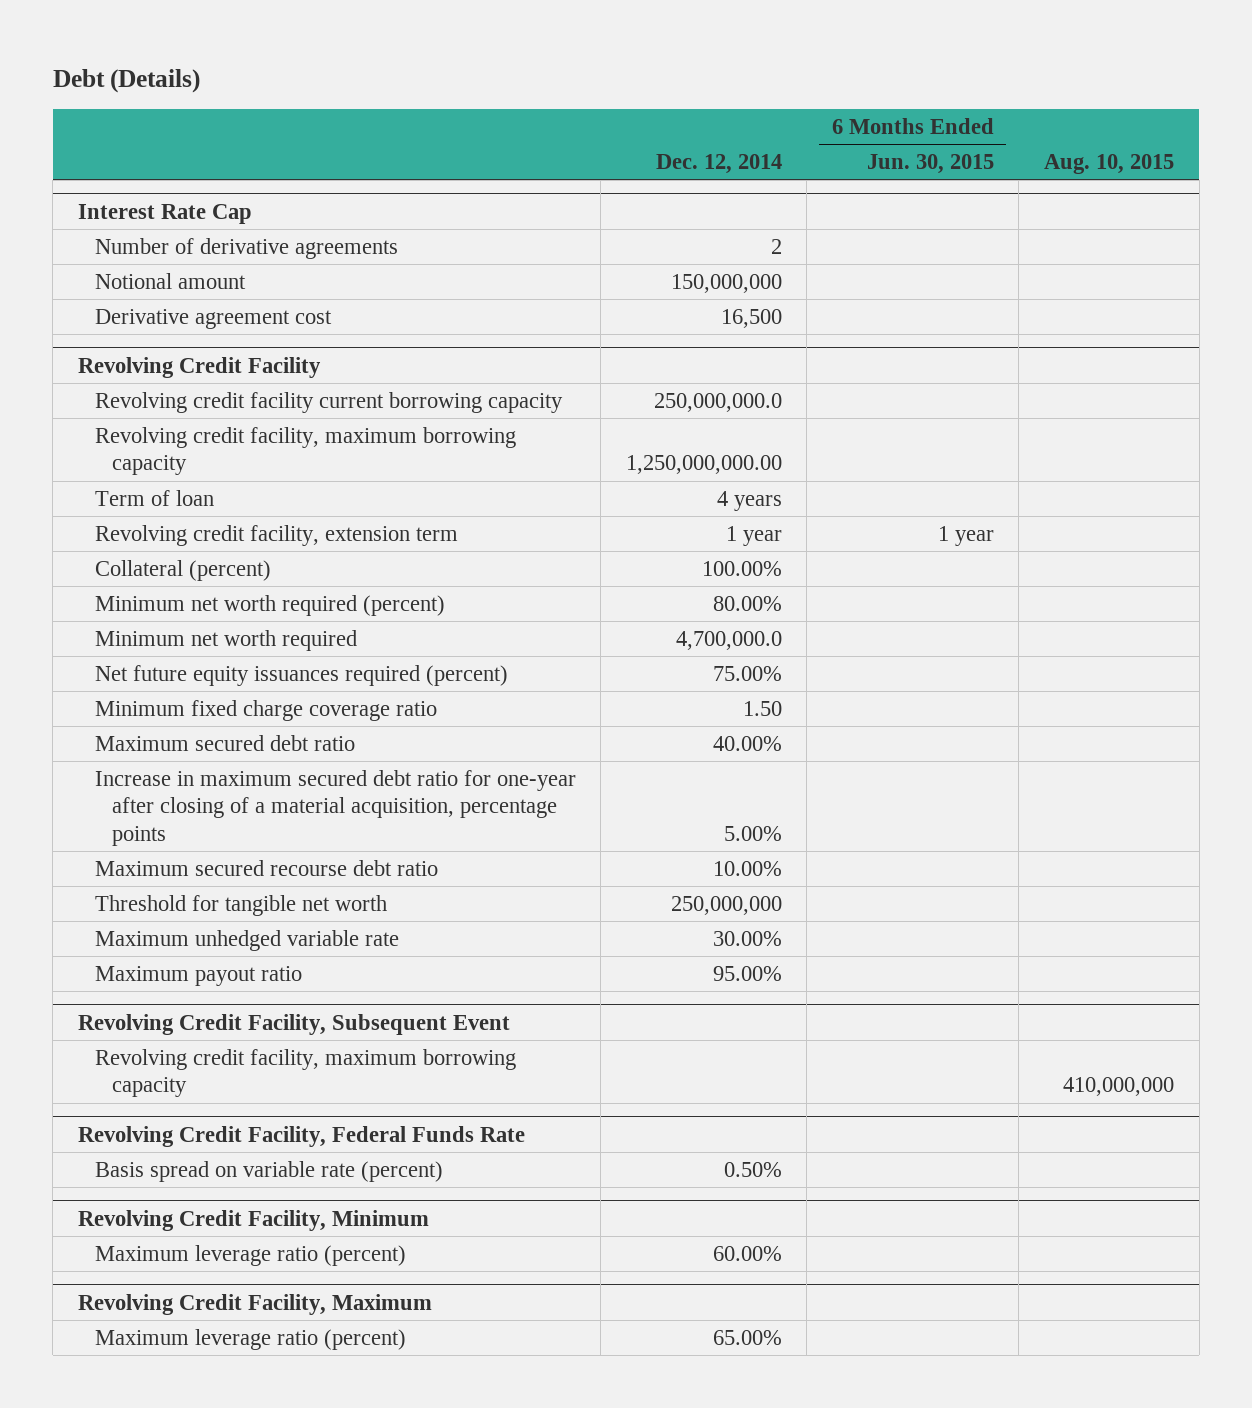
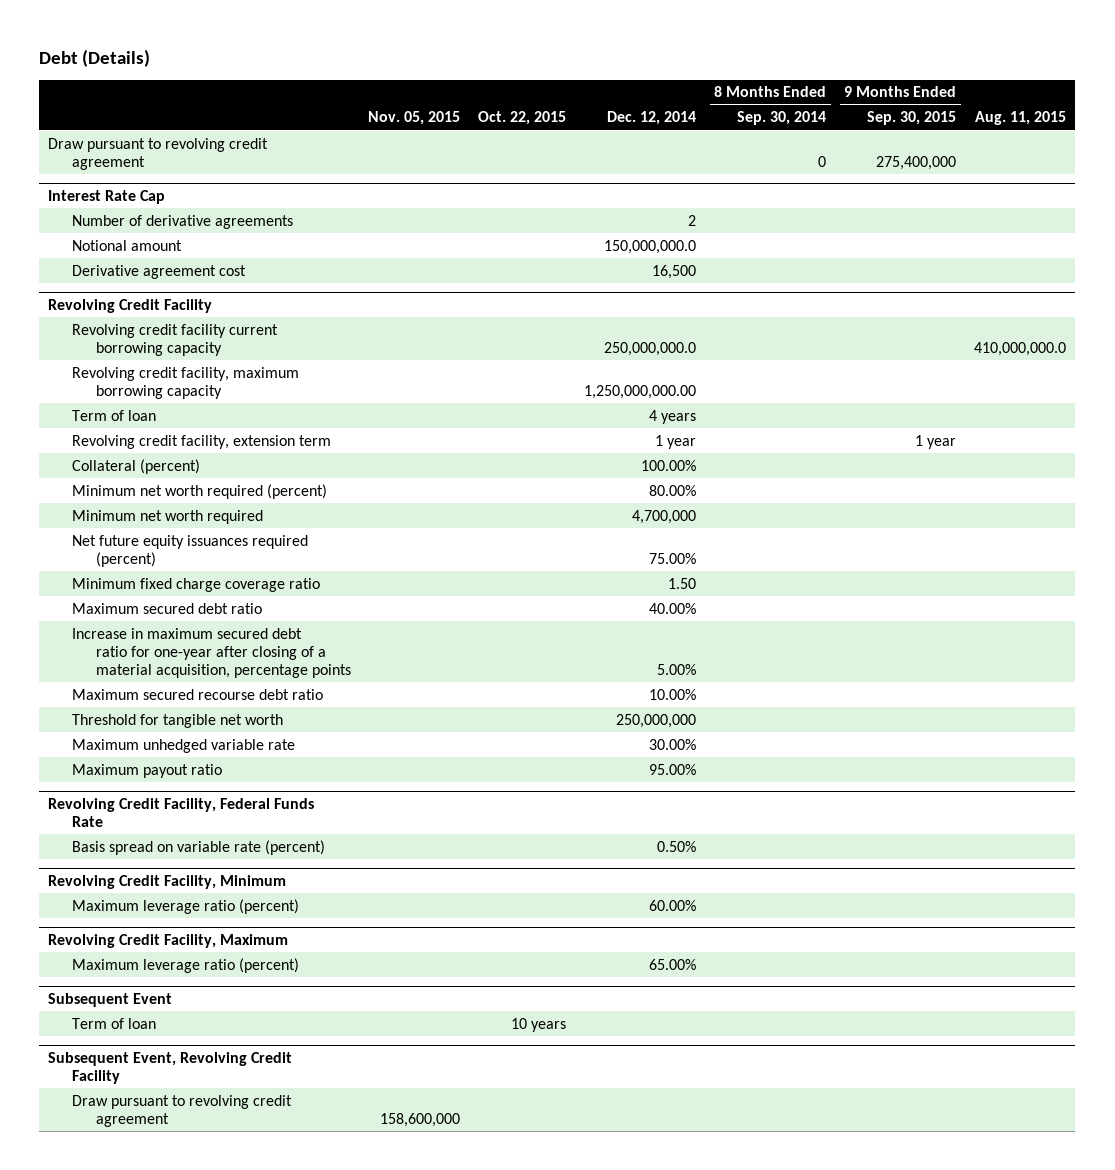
- | Dec. 12, 2014 | 6 Months Ended Jun. 30, 2015 | Aug. 10, 2015
+ | Nov. 05, 2015 | Oct. 22, 2015 | Dec. 12, 2014 | 8 Months Ended Sep. 30, 2014 | 9 Months Ended Sep. 30, 2015 | Aug. 11, 2015
+ Draw pursuant to revolving credit agreement | | | | 0 | 275,400,000 |
@ Interest Rate Cap
- Notional amount | 150,000,000 | |
+ Notional amount | | | 150,000,000.0 | | |
@ Revolving Credit Facility
- Minimum net worth required | 4,700,000.0 | |
+ Minimum net worth required | | | 4,700,000 | | |
- Revolving Credit Facility, Subsequent Event
- Revolving credit facility, maximum borrowing capacity | | | 410,000,000
+ Subsequent Event
+ Term of loan | | 10 years | | | |
+ Subsequent Event, Revolving Credit Facility
+ Draw pursuant to revolving credit agreement | 158,600,000 | | | | |

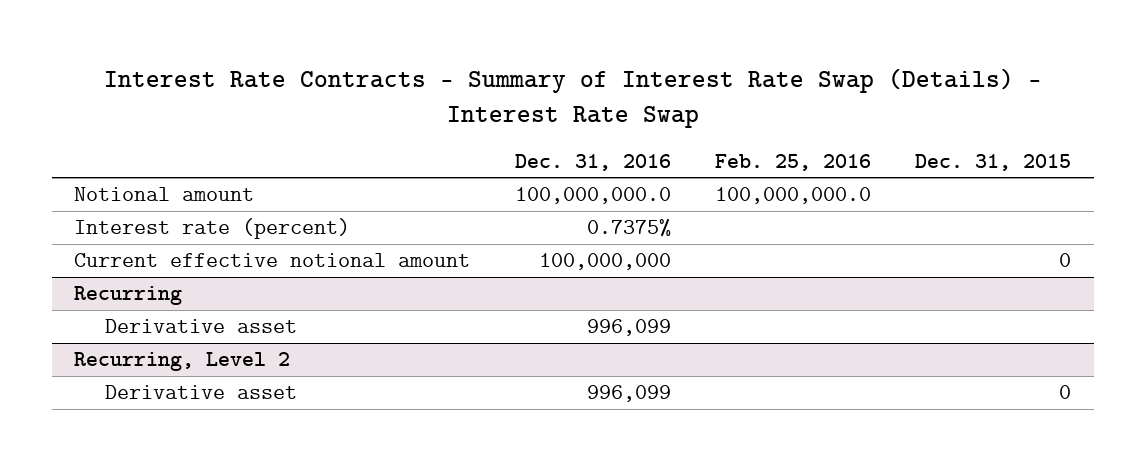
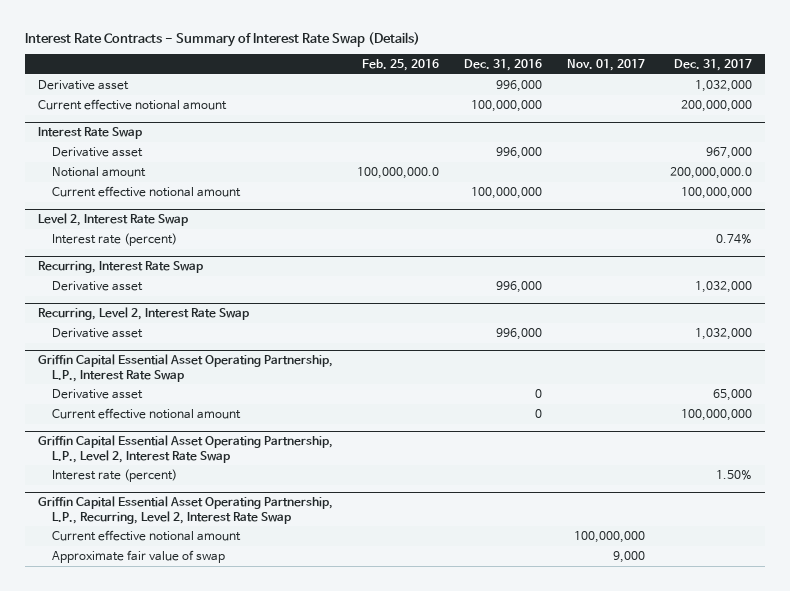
- Interest Rate Contracts - Summary of Interest Rate Swap (Details) - Interest Rate Swap
+ Interest Rate Contracts - Summary of Interest Rate Swap (Details)
- | Dec. 31, 2016 | Feb. 25, 2016 | Dec. 31, 2015
+ | Feb. 25, 2016 | Dec. 31, 2016 | Nov. 01, 2017 | Dec. 31, 2017
- Notional amount | 100,000,000.0 | 100,000,000.0 |
- Interest rate (percent) | 0.7375% | |
+ Derivative asset | | 996,000 | | 1,032,000
- Recurring
- Derivative asset | 996,099 | |
- Recurring, Level 2
- Derivative asset | 996,099 | | 0
+ Interest Rate Swap
+ Derivative asset | | 996,000 | | 967,000
+ Notional amount | 100,000,000.0 | | | 200,000,000.0
+ Current effective notional amount | | 100,000,000 | | 100,000,000
+ Level 2, Interest Rate Swap
+ Interest rate (percent) | | | | 0.74%
+ Recurring, Interest Rate Swap
+ Derivative asset | | 996,000 | | 1,032,000
+ Recurring, Level 2, Interest Rate Swap
+ Derivative asset | | 996,000 | | 1,032,000
+ Griffin Capital Essential Asset Operating Partnership, L.P., Interest Rate Swap
+ Derivative asset | | 0 | | 65,000
+ Current effective notional amount | | 0 | | 100,000,000
+ Griffin Capital Essential Asset Operating Partnership, L.P., Level 2, Interest Rate Swap
+ Interest rate (percent) | | | | 1.50%
+ Griffin Capital Essential Asset Operating Partnership, L.P., Recurring, Level 2, Interest Rate Swap
+ Current effective notional amount | | | 100,000,000 |
+ Approximate fair value of swap | | | 9,000 |

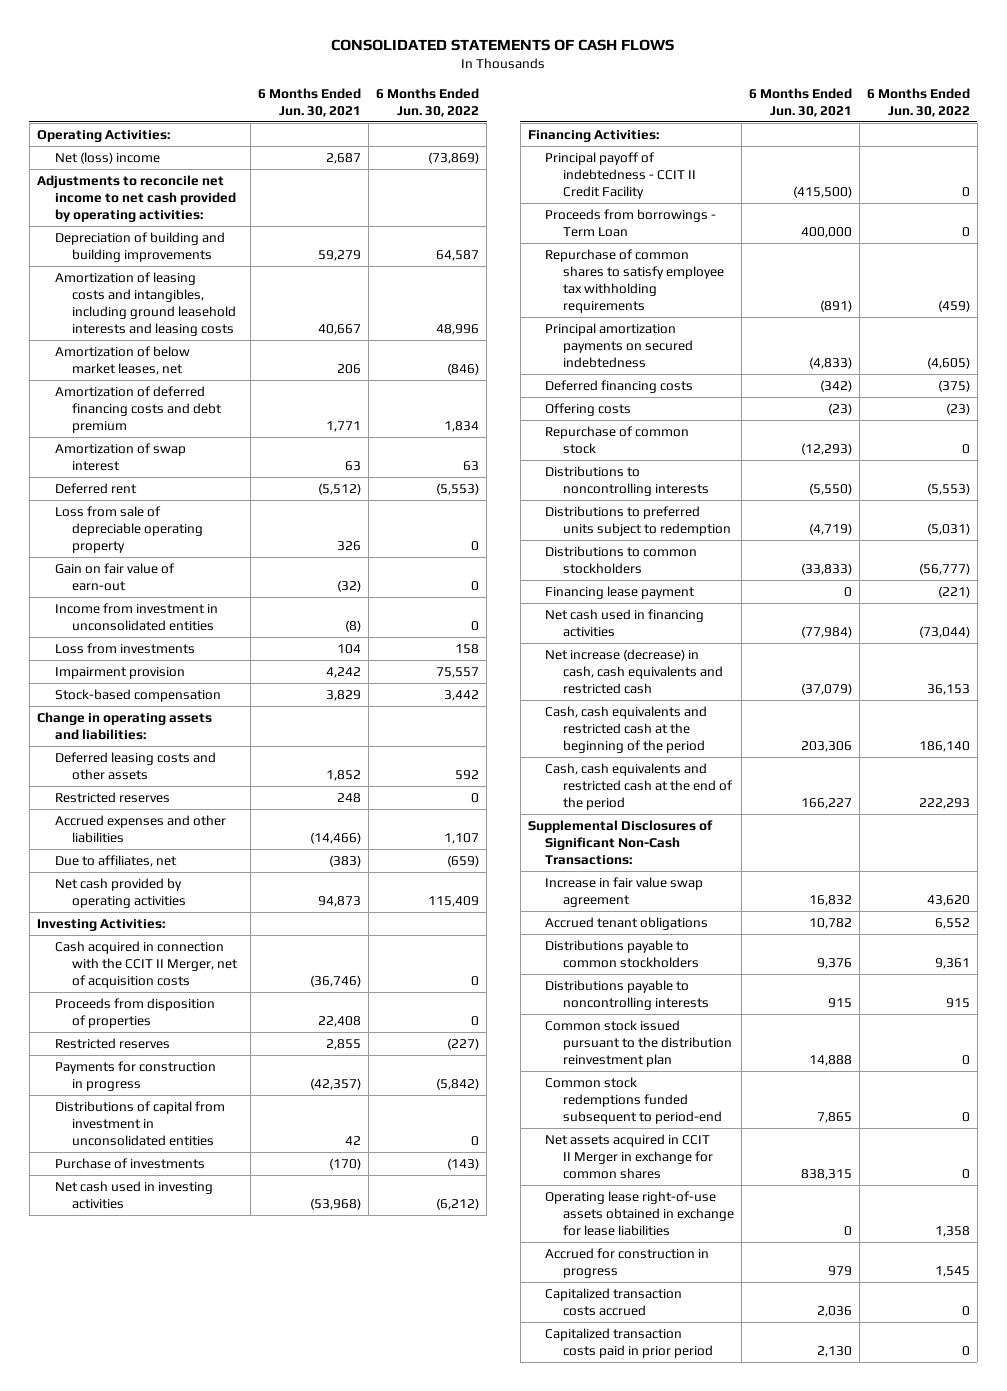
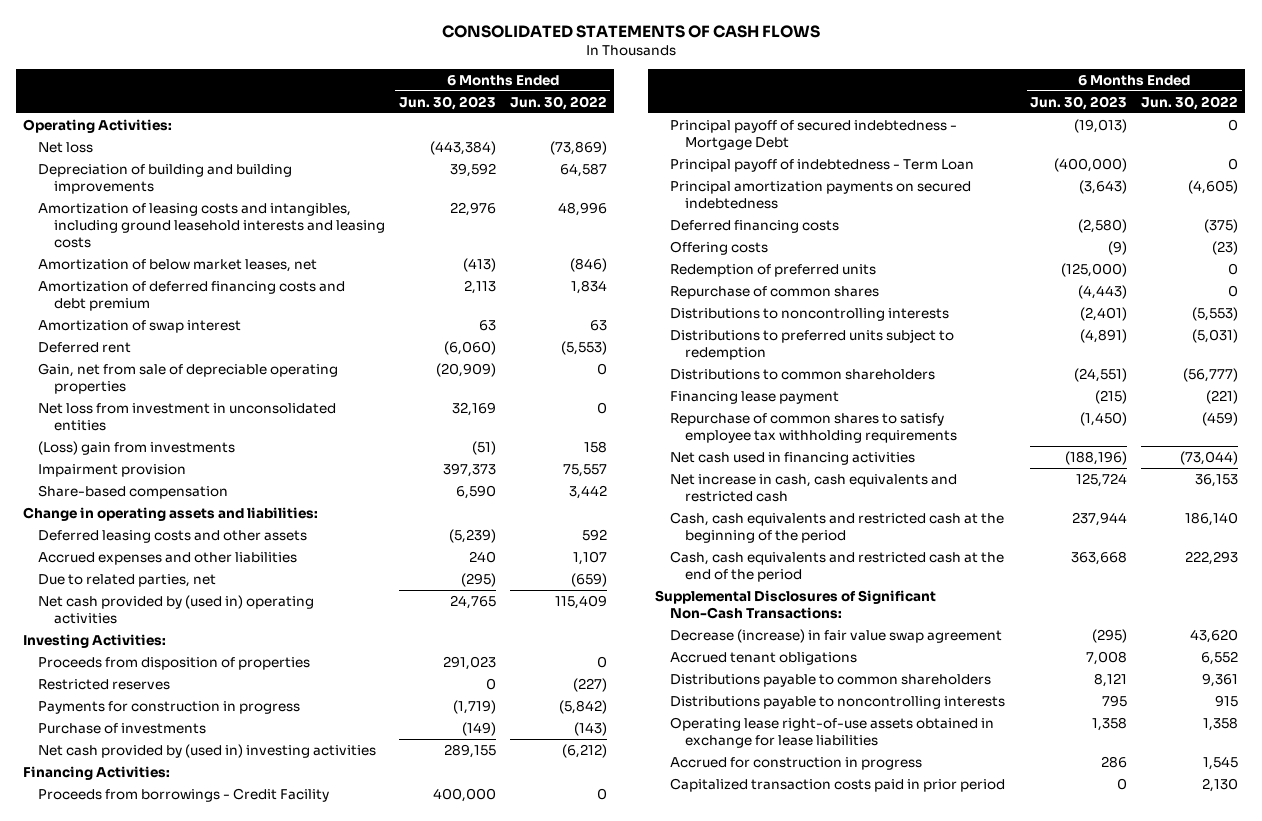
- | 6 Months Ended Jun. 30, 2021 | 6 Months Ended Jun. 30, 2022
+ | 6 Months Ended Jun. 30, 2023 | 6 Months Ended Jun. 30, 2022
- Net (loss) income | 2,687 | (73,869)
- Adjustments to reconcile net income to net cash provided by operating activities:
+ Net loss | (443,384) | (73,869)
- Loss from sale of depreciable operating property | 326 | 0
- Gain on fair value of earn-out | (32) | 0
- Income from investment in unconsolidated entities | (8) | 0
- Loss from investments | 104 | 158
+ Gain, net from sale of depreciable operating properties | (20,909) | 0
+ Net loss from investment in unconsolidated entities | 32,169 | 0
+ (Loss) gain from investments | (51) | 158
- Stock-based compensation | 3,829 | 3,442
+ Share-based compensation | 6,590 | 3,442
- Restricted reserves | 248 | 0
- Due to affiliates, net | (383) | (659)
- Net cash provided by operating activities | 94,873 | 115,409
+ Due to related parties, net | (295) | (659)
+ Net cash provided by (used in) operating activities | 24,765 | 115,409
- Cash acquired in connection with the CCIT II Merger, net of acquisition costs | (36,746) | 0
- Distributions of capital from investment in unconsolidated entities | 42 | 0
- Net cash used in investing activities | (53,968) | (6,212)
+ Net cash provided by (used in) investing activities | 289,155 | (6,212)
- Principal payoff of indebtedness - CCIT II Credit Facility | (415,500) | 0
- Proceeds from borrowings - Term Loan | 400,000 | 0
+ Proceeds from borrowings - Credit Facility | 400,000 | 0
+ Principal payoff of secured indebtedness - Mortgage Debt | (19,013) | 0
+ Principal payoff of indebtedness - Term Loan | (400,000) | 0
- Repurchase of common stock | (12,293) | 0
+ Redemption of preferred units | (125,000) | 0
+ Repurchase of common shares | (4,443) | 0
- Distributions to common stockholders | (33,833) | (56,777)
+ Distributions to common shareholders | (24,551) | (56,777)
moved down: Repurchase of common shares to satisfy employee tax withholding requirements | (1,450) | (459)
- Net increase (decrease) in cash, cash equivalents and restricted cash | (37,079) | 36,153
+ Net increase in cash, cash equivalents and restricted cash | 125,724 | 36,153
- Increase in fair value swap agreement | 16,832 | 43,620
+ Decrease (increase) in fair value swap agreement | (295) | 43,620
- Distributions payable to common stockholders | 9,376 | 9,361
+ Distributions payable to common shareholders | 8,121 | 9,361
- Common stock issued pursuant to the distribution reinvestment plan | 14,888 | 0
- Common stock redemptions funded subsequent to period-end | 7,865 | 0
- Net assets acquired in CCIT II Merger in exchange for common shares | 838,315 | 0
- Capitalized transaction costs accrued | 2,036 | 0
- Capitalized transaction costs paid in prior period | 2,130 | 0
+ Capitalized transaction costs paid in prior period | 0 | 2,130

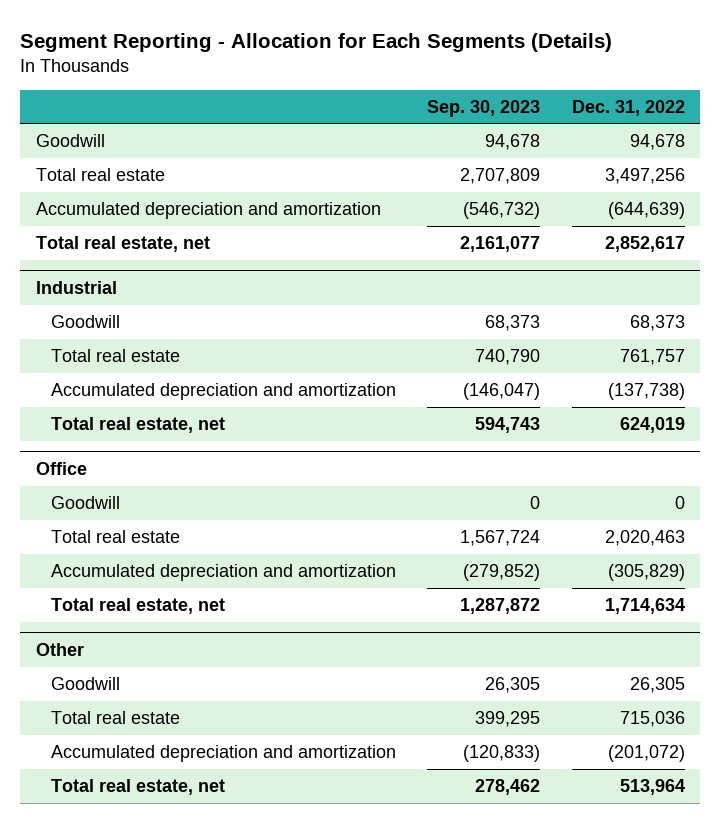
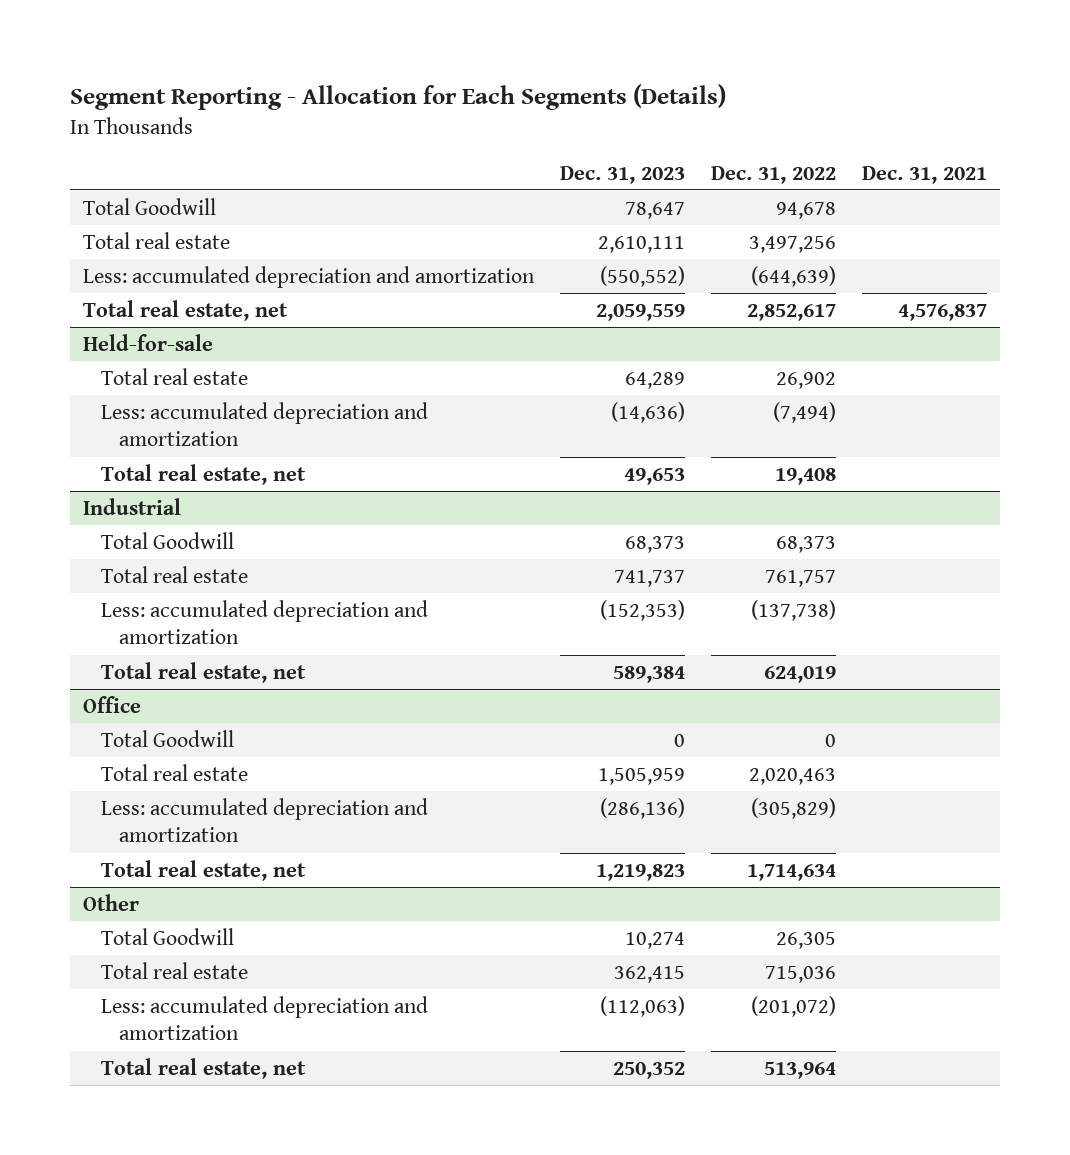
- | Sep. 30, 2023 | Dec. 31, 2022
+ | Dec. 31, 2023 | Dec. 31, 2022 | Dec. 31, 2021
- Goodwill | 94,678 | 94,678
+ Total Goodwill | 78,647 | 94,678 |
- Accumulated depreciation and amortization | (546,732) | (644,639)
+ Less: accumulated depreciation and amortization | (550,552) | (644,639) |
+ Held-for-sale
+ Total real estate | 64,289 | 26,902 |
+ Less: accumulated depreciation and amortization | (14,636) | (7,494) |
+ Total real estate, net | 49,653 | 19,408 |
@ Industrial
- Goodwill | 68,373 | 68,373
+ Total Goodwill | 68,373 | 68,373 |
- Accumulated depreciation and amortization | (146,047) | (137,738)
+ Less: accumulated depreciation and amortization | (152,353) | (137,738) |
@ Office
- Goodwill | 0 | 0
+ Total Goodwill | 0 | 0 |
- Accumulated depreciation and amortization | (279,852) | (305,829)
+ Less: accumulated depreciation and amortization | (286,136) | (305,829) |
@ Other
- Goodwill | 26,305 | 26,305
+ Total Goodwill | 10,274 | 26,305 |
- Accumulated depreciation and amortization | (120,833) | (201,072)
+ Less: accumulated depreciation and amortization | (112,063) | (201,072) |

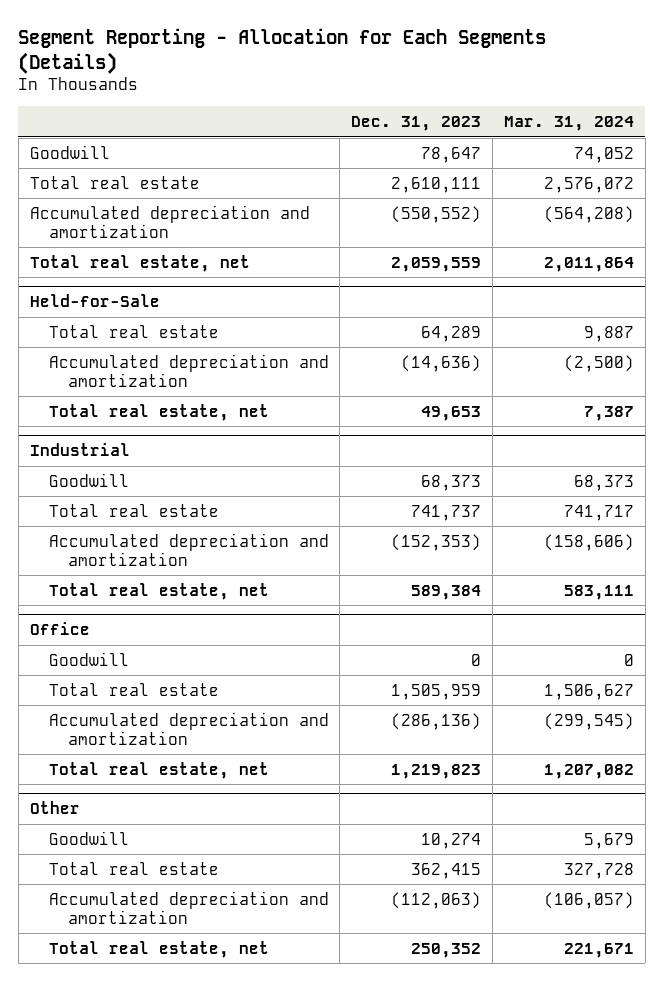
- | Dec. 31, 2023 | Dec. 31, 2022 | Dec. 31, 2021
+ | Dec. 31, 2023 | Mar. 31, 2024
- Total Goodwill | 78,647 | 94,678 |
+ Goodwill | 78,647 | 74,052
- Less: accumulated depreciation and amortization | (550,552) | (644,639) |
+ Accumulated depreciation and amortization | (550,552) | (564,208)
- Held-for-sale
+ Held-for-Sale
- Less: accumulated depreciation and amortization | (14,636) | (7,494) |
+ Accumulated depreciation and amortization | (14,636) | (2,500)
@ Industrial
- Total Goodwill | 68,373 | 68,373 |
+ Goodwill | 68,373 | 68,373
- Less: accumulated depreciation and amortization | (152,353) | (137,738) |
+ Accumulated depreciation and amortization | (152,353) | (158,606)
@ Office
- Total Goodwill | 0 | 0 |
+ Goodwill | 0 | 0
- Less: accumulated depreciation and amortization | (286,136) | (305,829) |
+ Accumulated depreciation and amortization | (286,136) | (299,545)
@ Other
- Total Goodwill | 10,274 | 26,305 |
+ Goodwill | 10,274 | 5,679
- Less: accumulated depreciation and amortization | (112,063) | (201,072) |
+ Accumulated depreciation and amortization | (112,063) | (106,057)

